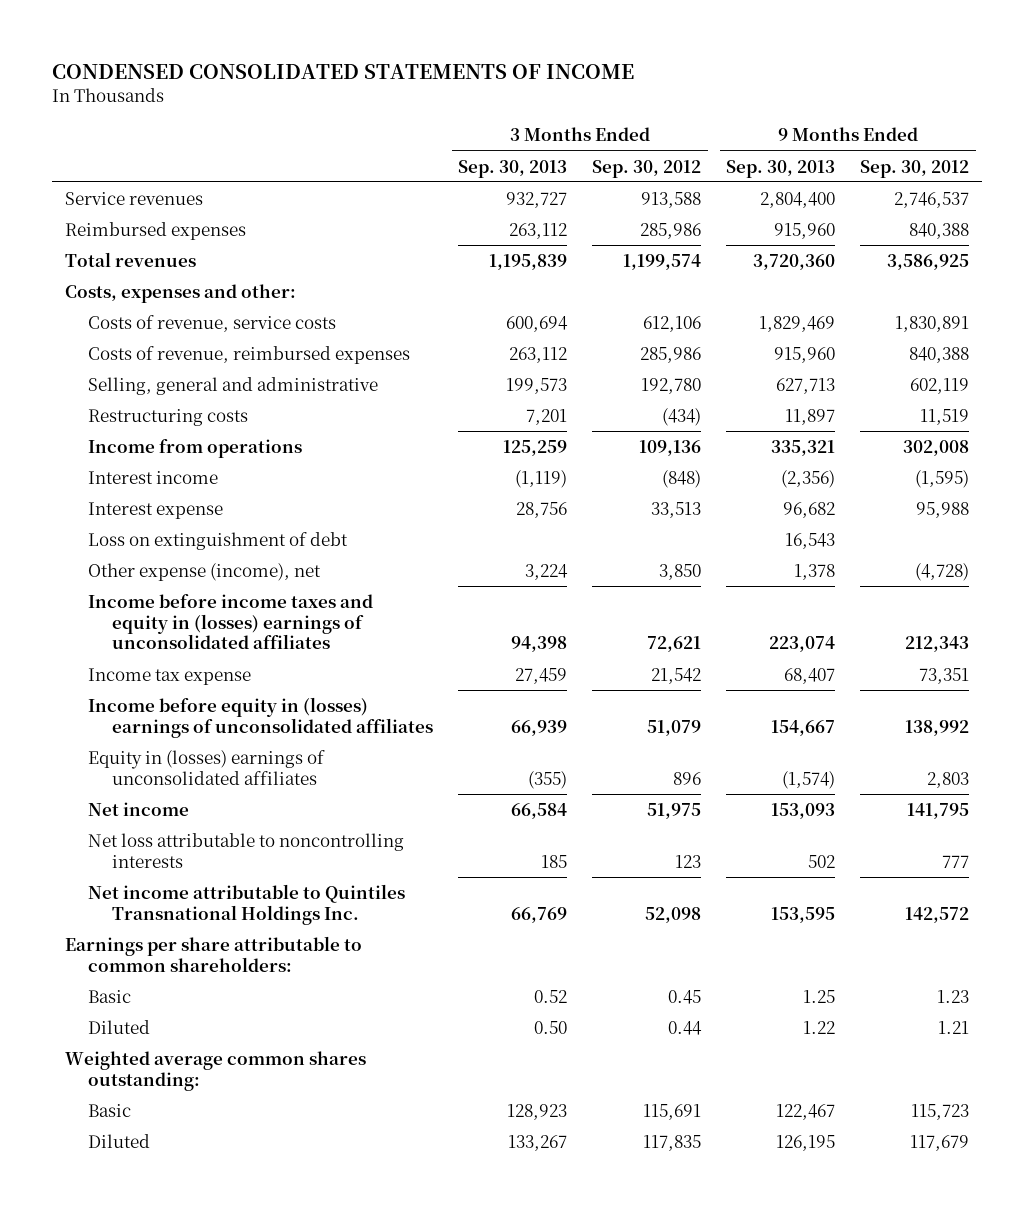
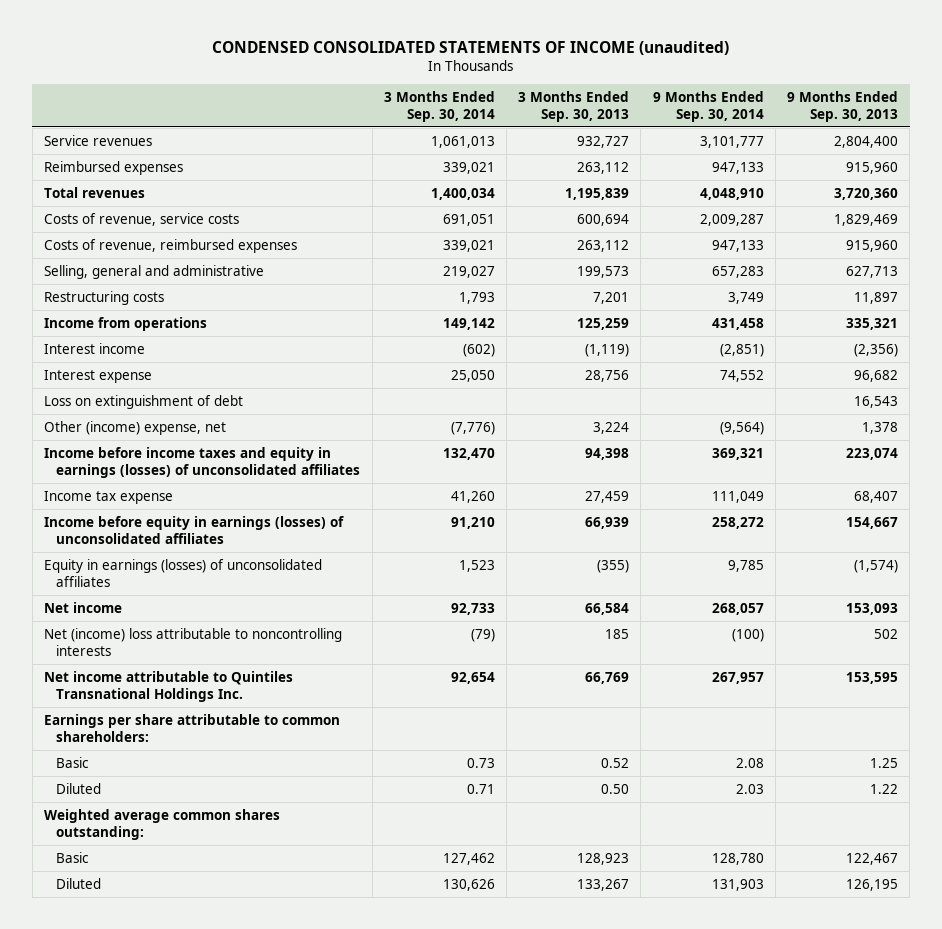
- CONDENSED CONSOLIDATED STATEMENTS OF INCOME
+ CONDENSED CONSOLIDATED STATEMENTS OF INCOME (unaudited)
- | 3 Months Ended Sep. 30, 2013 | 3 Months Ended Sep. 30, 2012 | 9 Months Ended Sep. 30, 2013 | 9 Months Ended Sep. 30, 2012
+ | 3 Months Ended Sep. 30, 2014 | 3 Months Ended Sep. 30, 2013 | 9 Months Ended Sep. 30, 2014 | 9 Months Ended Sep. 30, 2013
- Costs, expenses and other:
- Other expense (income), net | 3,224 | 3,850 | 1,378 | (4,728)
- Income before income taxes and equity in (losses) earnings of unconsolidated affiliates | 94,398 | 72,621 | 223,074 | 212,343
+ Other (income) expense, net | (7,776) | 3,224 | (9,564) | 1,378
+ Income before income taxes and equity in earnings (losses) of unconsolidated affiliates | 132,470 | 94,398 | 369,321 | 223,074
- Income before equity in (losses) earnings of unconsolidated affiliates | 66,939 | 51,079 | 154,667 | 138,992
- Equity in (losses) earnings of unconsolidated affiliates | (355) | 896 | (1,574) | 2,803
+ Income before equity in earnings (losses) of unconsolidated affiliates | 91,210 | 66,939 | 258,272 | 154,667
+ Equity in earnings (losses) of unconsolidated affiliates | 1,523 | (355) | 9,785 | (1,574)
- Net loss attributable to noncontrolling interests | 185 | 123 | 502 | 777
+ Net (income) loss attributable to noncontrolling interests | (79) | 185 | (100) | 502

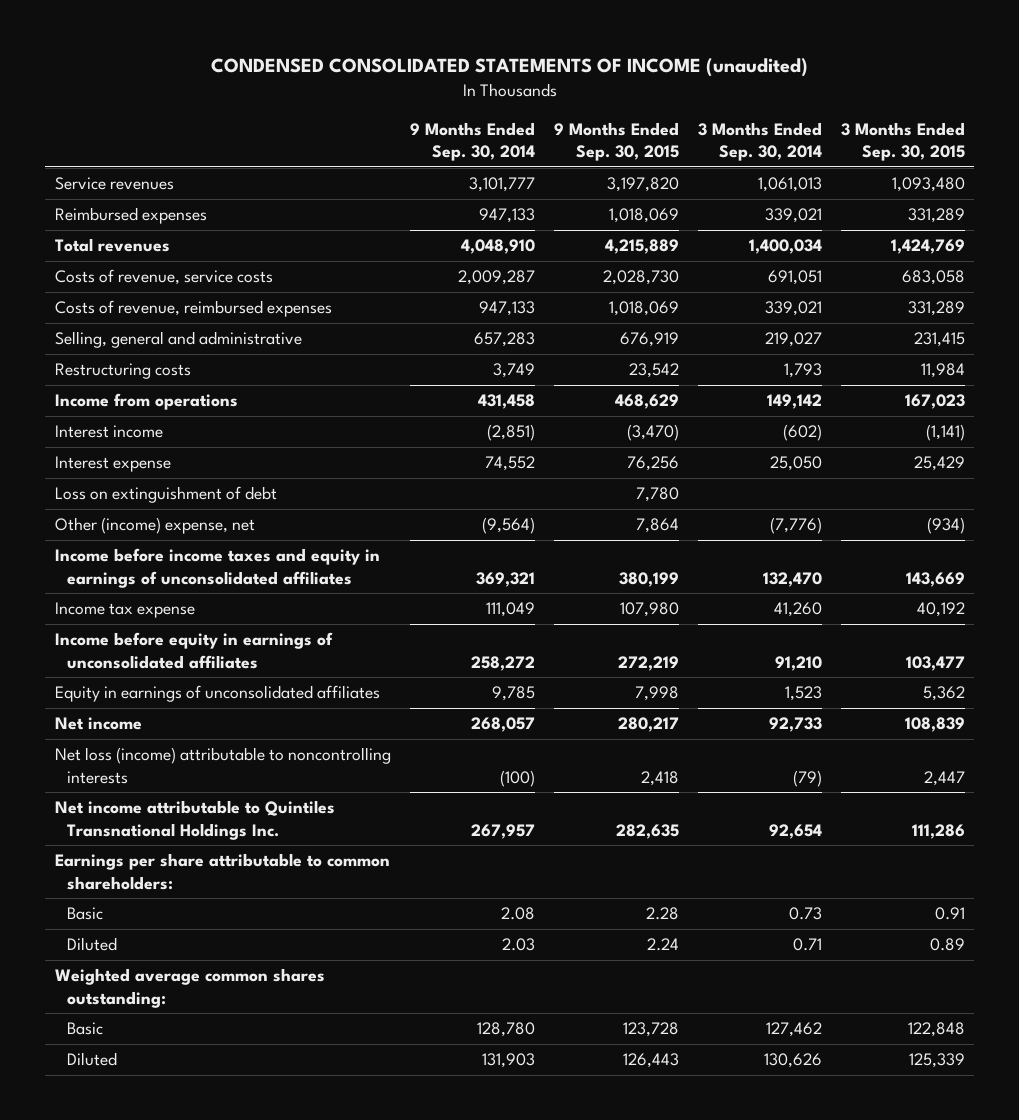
- | 3 Months Ended Sep. 30, 2014 | 3 Months Ended Sep. 30, 2013 | 9 Months Ended Sep. 30, 2014 | 9 Months Ended Sep. 30, 2013
+ | 9 Months Ended Sep. 30, 2014 | 9 Months Ended Sep. 30, 2015 | 3 Months Ended Sep. 30, 2014 | 3 Months Ended Sep. 30, 2015
- Income before income taxes and equity in earnings (losses) of unconsolidated affiliates | 132,470 | 94,398 | 369,321 | 223,074
+ Income before income taxes and equity in earnings of unconsolidated affiliates | 369,321 | 380,199 | 132,470 | 143,669
- Income before equity in earnings (losses) of unconsolidated affiliates | 91,210 | 66,939 | 258,272 | 154,667
- Equity in earnings (losses) of unconsolidated affiliates | 1,523 | (355) | 9,785 | (1,574)
+ Income before equity in earnings of unconsolidated affiliates | 258,272 | 272,219 | 91,210 | 103,477
+ Equity in earnings of unconsolidated affiliates | 9,785 | 7,998 | 1,523 | 5,362
- Net (income) loss attributable to noncontrolling interests | (79) | 185 | (100) | 502
+ Net loss (income) attributable to noncontrolling interests | (100) | 2,418 | (79) | 2,447

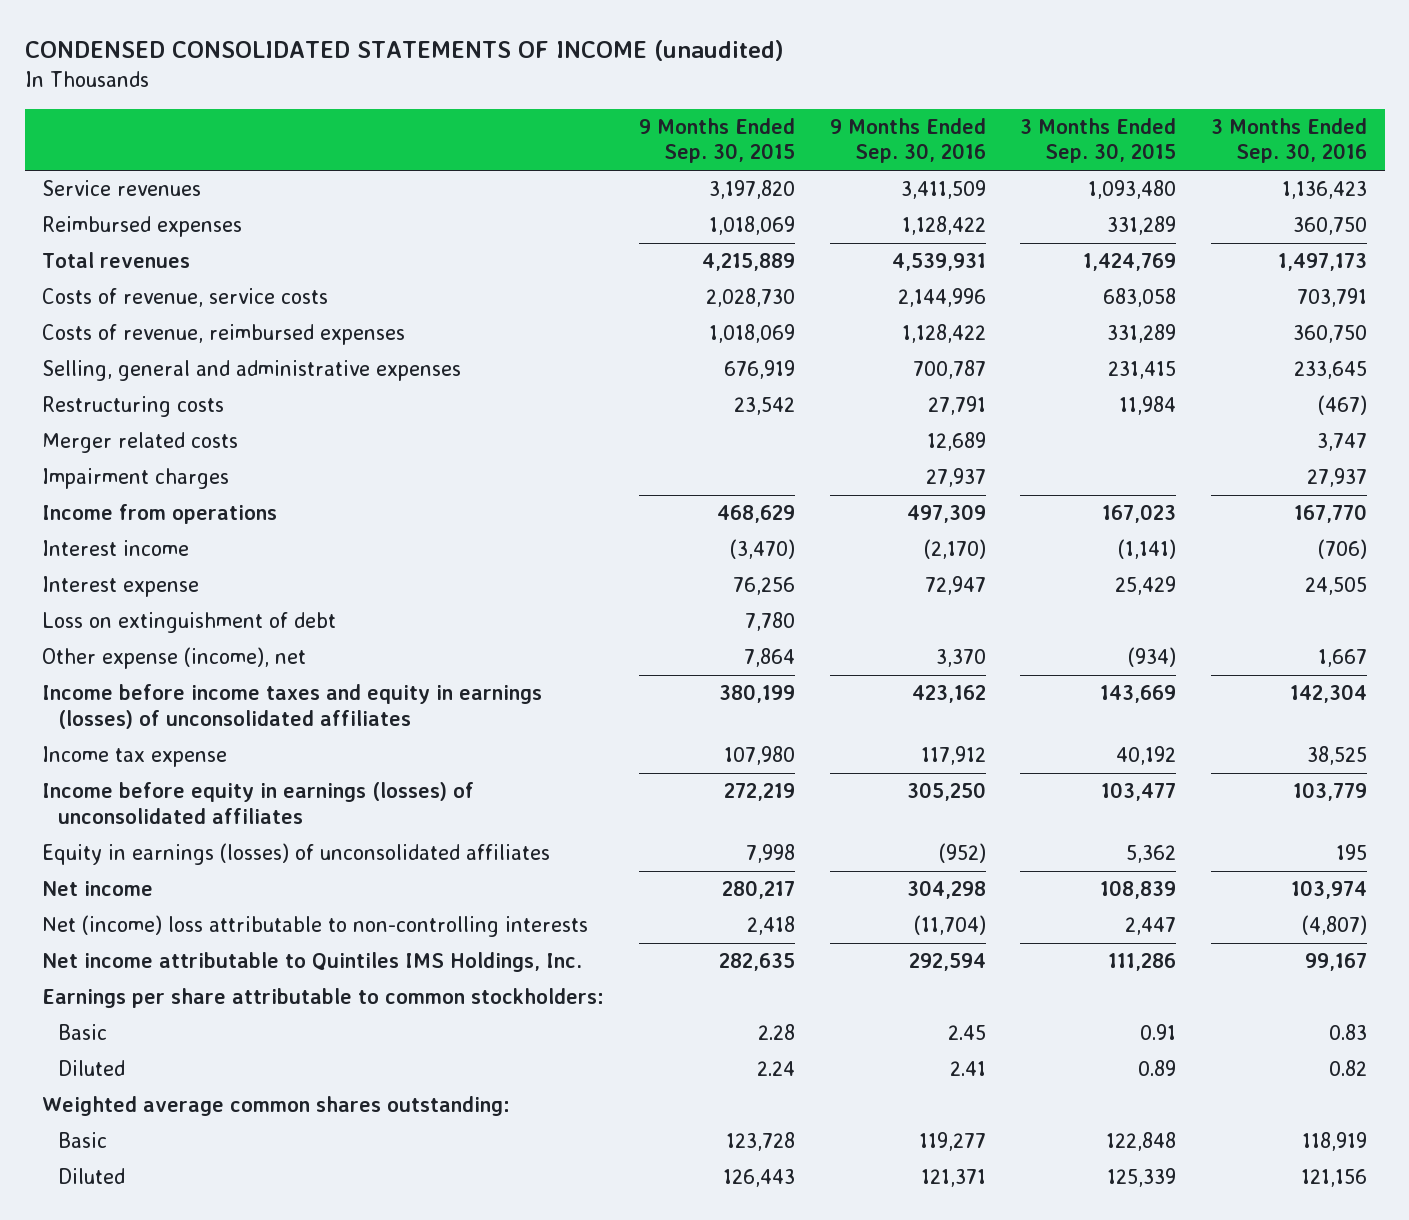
- | 9 Months Ended Sep. 30, 2014 | 9 Months Ended Sep. 30, 2015 | 3 Months Ended Sep. 30, 2014 | 3 Months Ended Sep. 30, 2015
+ | 9 Months Ended Sep. 30, 2015 | 9 Months Ended Sep. 30, 2016 | 3 Months Ended Sep. 30, 2015 | 3 Months Ended Sep. 30, 2016
- Selling, general and administrative | 657,283 | 676,919 | 219,027 | 231,415
+ Selling, general and administrative expenses | 676,919 | 700,787 | 231,415 | 233,645
+ Merger related costs | | 12,689 | | 3,747
+ Impairment charges | | 27,937 | | 27,937
- Other (income) expense, net | (9,564) | 7,864 | (7,776) | (934)
- Income before income taxes and equity in earnings of unconsolidated affiliates | 369,321 | 380,199 | 132,470 | 143,669
+ Other expense (income), net | 7,864 | 3,370 | (934) | 1,667
+ Income before income taxes and equity in earnings (losses) of unconsolidated affiliates | 380,199 | 423,162 | 143,669 | 142,304
- Income before equity in earnings of unconsolidated affiliates | 258,272 | 272,219 | 91,210 | 103,477
- Equity in earnings of unconsolidated affiliates | 9,785 | 7,998 | 1,523 | 5,362
+ Income before equity in earnings (losses) of unconsolidated affiliates | 272,219 | 305,250 | 103,477 | 103,779
+ Equity in earnings (losses) of unconsolidated affiliates | 7,998 | (952) | 5,362 | 195
- Net loss (income) attributable to noncontrolling interests | (100) | 2,418 | (79) | 2,447
- Net income attributable to Quintiles Transnational Holdings Inc. | 267,957 | 282,635 | 92,654 | 111,286
- Earnings per share attributable to common shareholders:
+ Net (income) loss attributable to non-controlling interests | 2,418 | (11,704) | 2,447 | (4,807)
+ Net income attributable to Quintiles IMS Holdings, Inc. | 282,635 | 292,594 | 111,286 | 99,167
+ Earnings per share attributable to common stockholders:

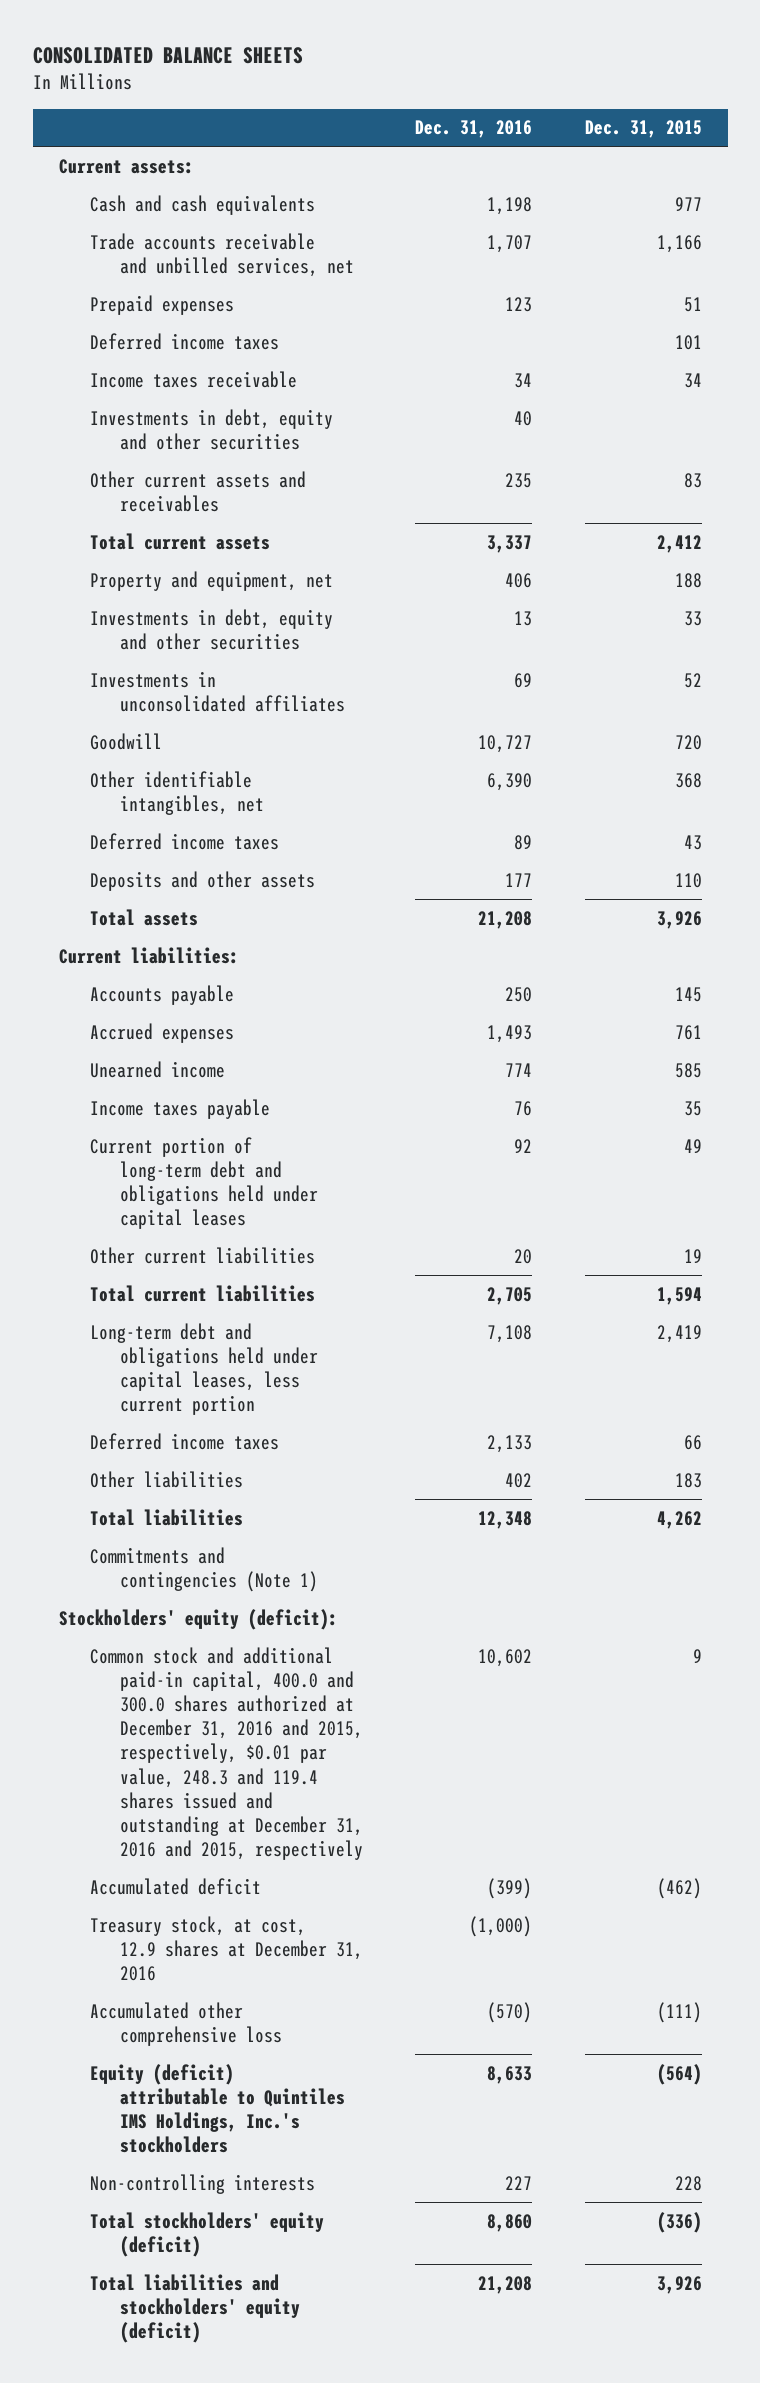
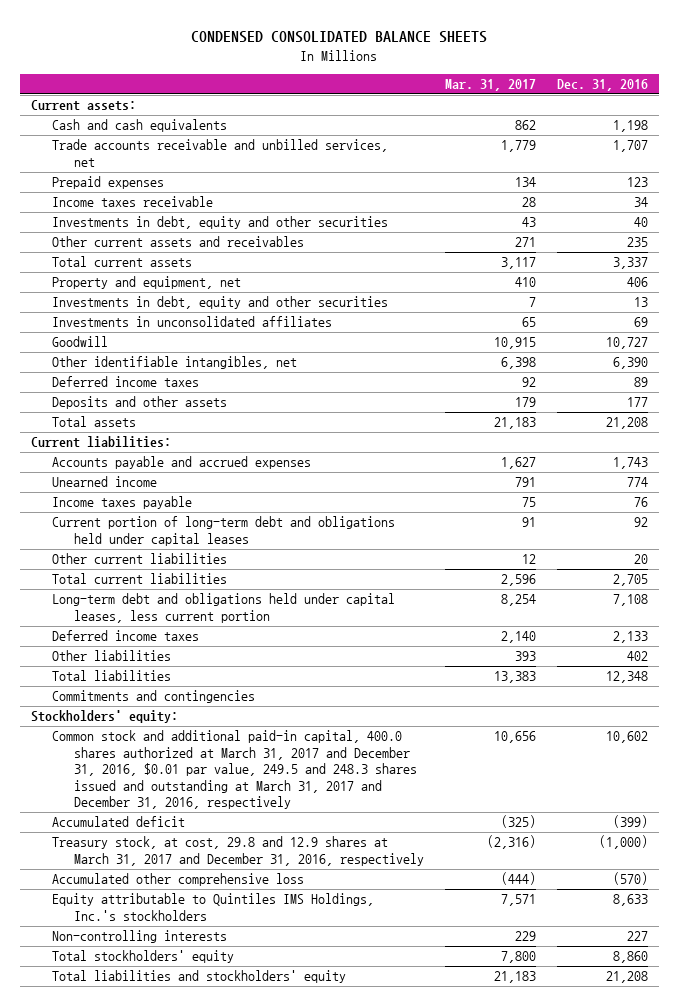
- CONSOLIDATED BALANCE SHEETS
+ CONDENSED CONSOLIDATED BALANCE SHEETS
- | Dec. 31, 2016 | Dec. 31, 2015
+ | Mar. 31, 2017 | Dec. 31, 2016
- Deferred income taxes | | 101
- Accounts payable | 250 | 145
- Accrued expenses | 1,493 | 761
+ Accounts payable and accrued expenses | 1,627 | 1,743
- Commitments and contingencies (Note 1)
- Stockholders' equity (deficit):
- Common stock and additional paid-in capital, 400.0 and 300.0 shares authorized at December 31, 2016 and 2015, respectively, $0.01 par value, 248.3 and 119.4 shares issued and outstanding at December 31, 2016 and 2015, respectively | 10,602 | 9
+ Commitments and contingencies
+ Stockholders' equity:
+ Common stock and additional paid-in capital, 400.0 shares authorized at March 31, 2017 and December 31, 2016, $0.01 par value, 249.5 and 248.3 shares issued and outstanding at March 31, 2017 and December 31, 2016, respectively | 10,656 | 10,602
- Treasury stock, at cost, 12.9 shares at December 31, 2016 | (1,000) |
+ Treasury stock, at cost, 29.8 and 12.9 shares at March 31, 2017 and December 31, 2016, respectively | (2,316) | (1,000)
- Equity (deficit) attributable to Quintiles IMS Holdings, Inc.'s stockholders | 8,633 | (564)
+ Equity attributable to Quintiles IMS Holdings, Inc.'s stockholders | 7,571 | 8,633
- Total stockholders' equity (deficit) | 8,860 | (336)
- Total liabilities and stockholders' equity (deficit) | 21,208 | 3,926
+ Total stockholders' equity | 7,800 | 8,860
+ Total liabilities and stockholders' equity | 21,183 | 21,208

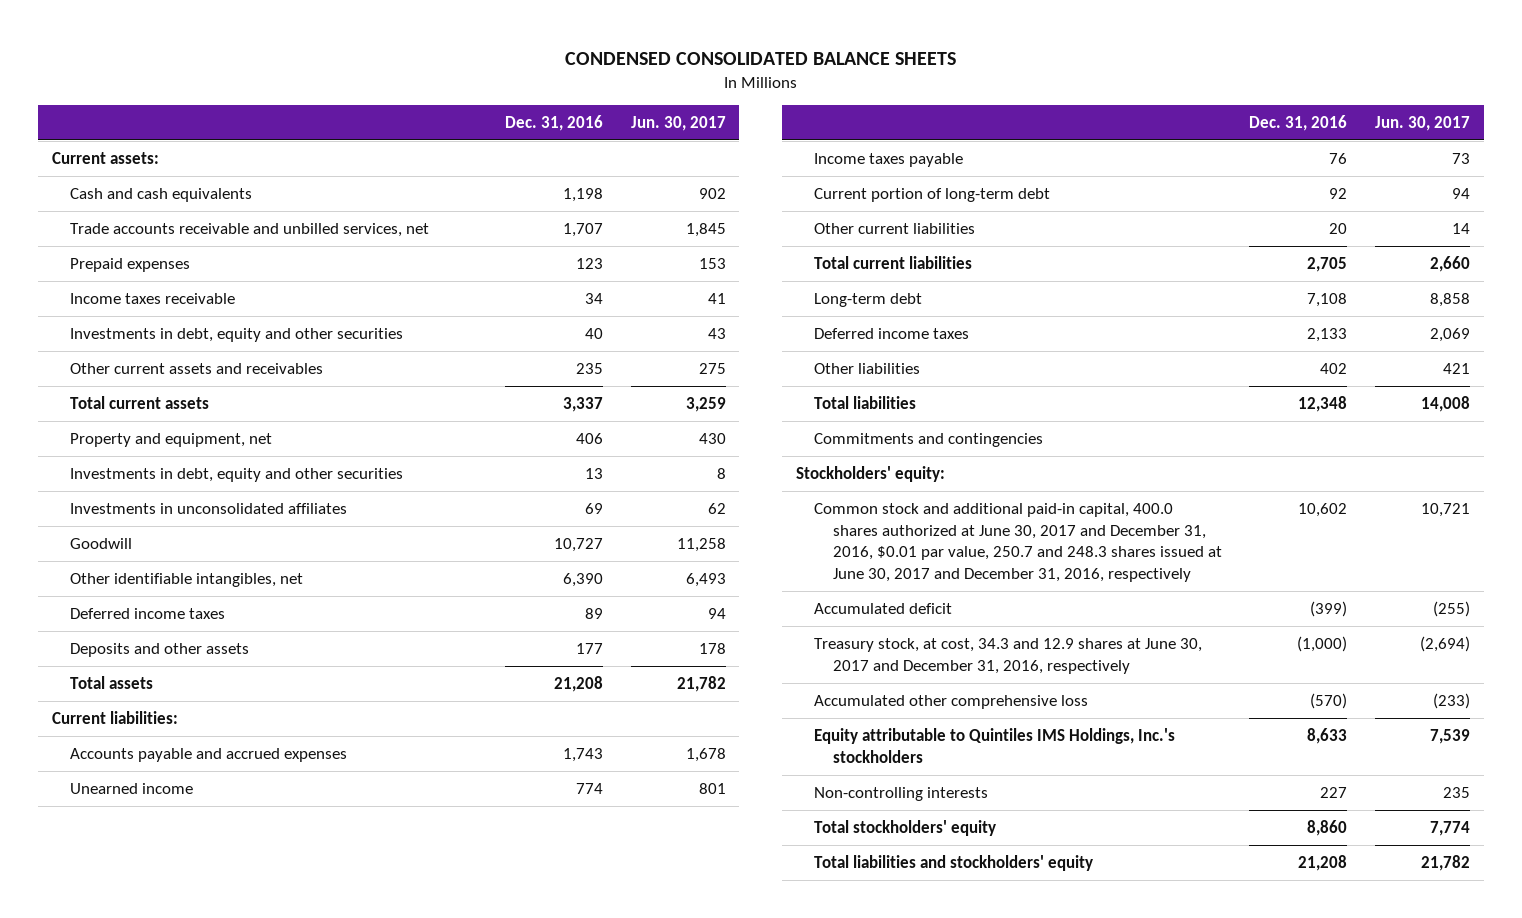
- | Mar. 31, 2017 | Dec. 31, 2016
+ | Dec. 31, 2016 | Jun. 30, 2017
- Current portion of long-term debt and obligations held under capital leases | 91 | 92
+ Current portion of long-term debt | 92 | 94
- Long-term debt and obligations held under capital leases, less current portion | 8,254 | 7,108
+ Long-term debt | 7,108 | 8,858
- Common stock and additional paid-in capital, 400.0 shares authorized at March 31, 2017 and December 31, 2016, $0.01 par value, 249.5 and 248.3 shares issued and outstanding at March 31, 2017 and December 31, 2016, respectively | 10,656 | 10,602
+ Common stock and additional paid-in capital, 400.0 shares authorized at June 30, 2017 and December 31, 2016, $0.01 par value, 250.7 and 248.3 shares issued at June 30, 2017 and December 31, 2016, respectively | 10,602 | 10,721
- Treasury stock, at cost, 29.8 and 12.9 shares at March 31, 2017 and December 31, 2016, respectively | (2,316) | (1,000)
+ Treasury stock, at cost, 34.3 and 12.9 shares at June 30, 2017 and December 31, 2016, respectively | (1,000) | (2,694)

